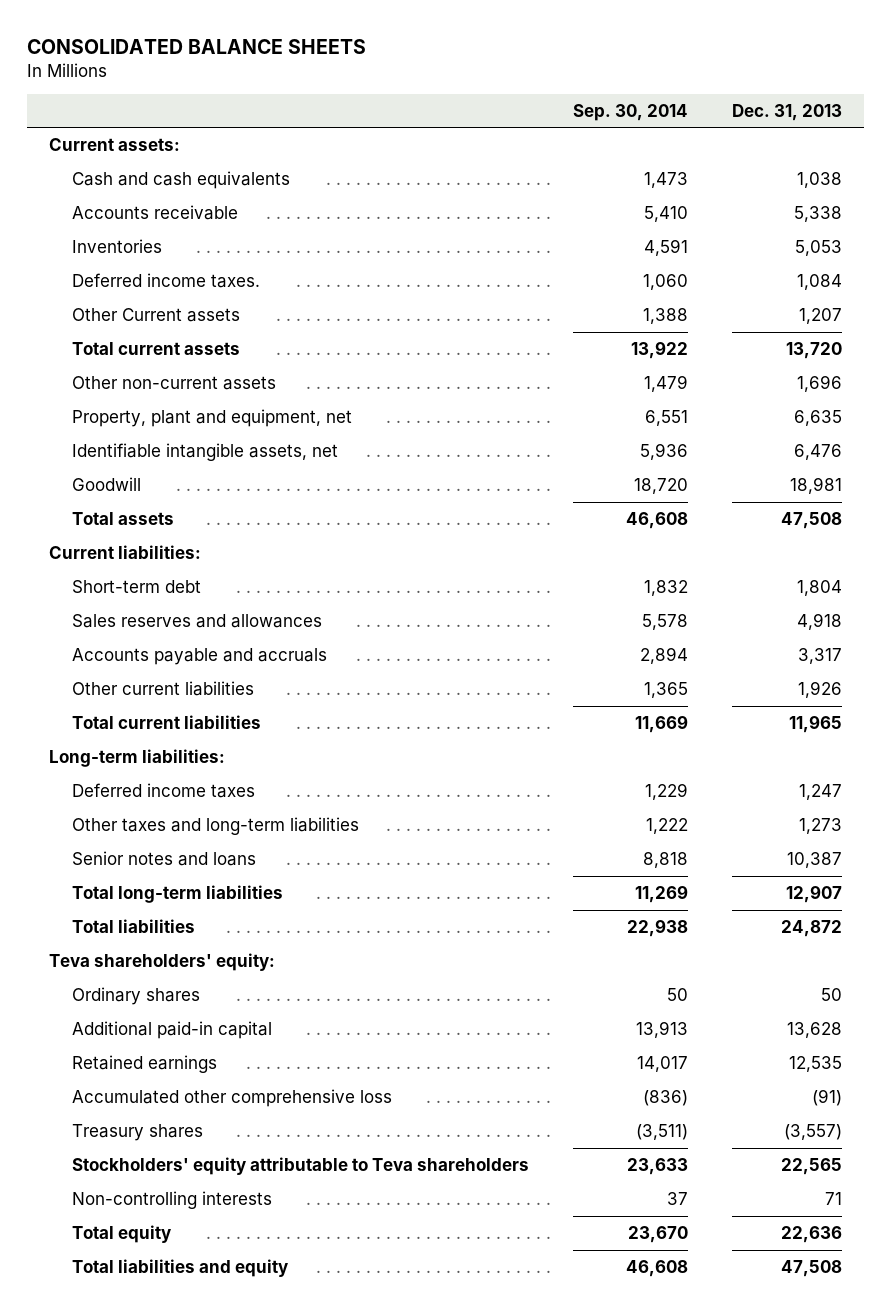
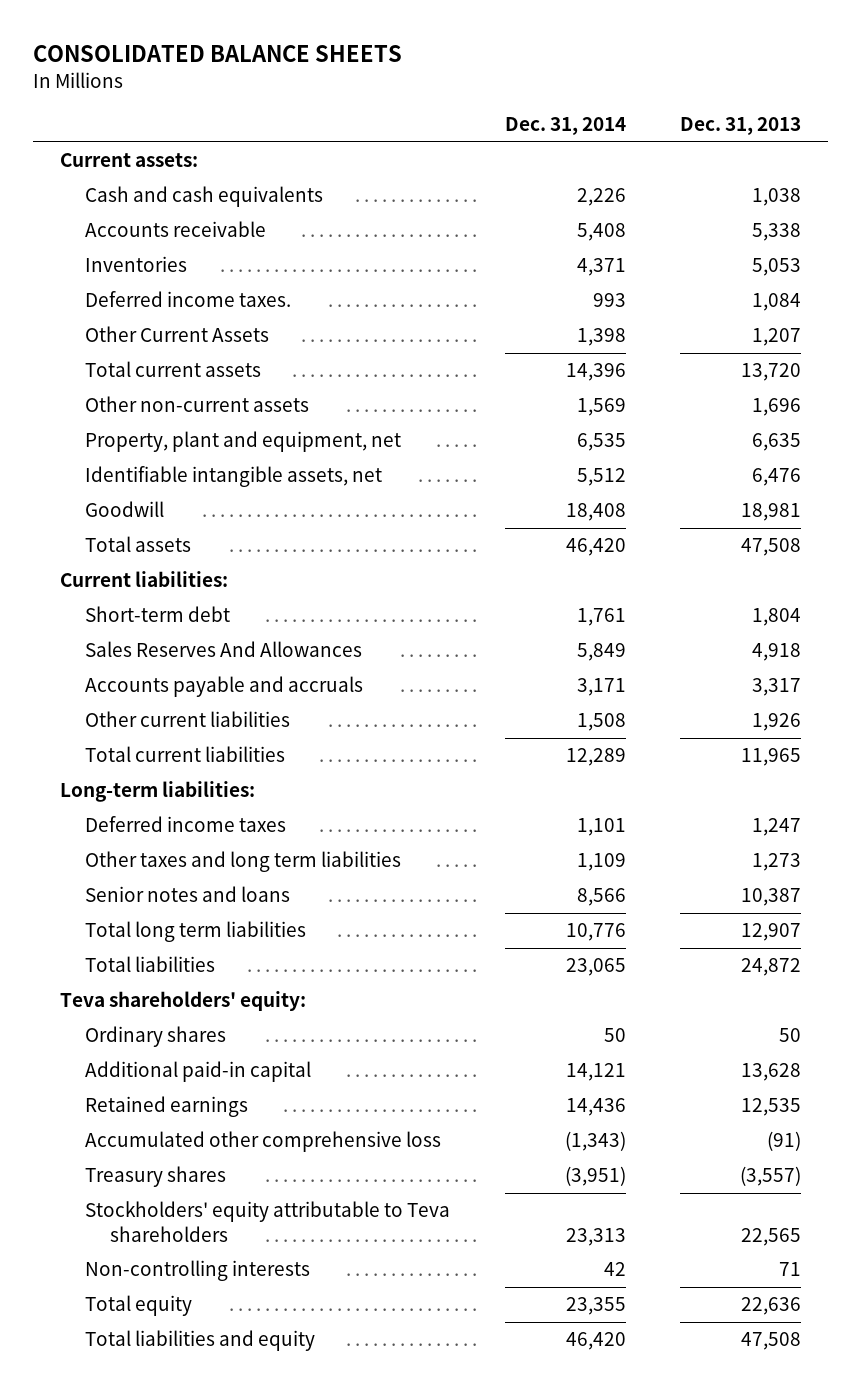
- | Sep. 30, 2014 | Dec. 31, 2013
+ | Dec. 31, 2014 | Dec. 31, 2013
- Other Current assets | 1,388 | 1,207
+ Other Current Assets | 1,398 | 1,207
- Sales reserves and allowances | 5,578 | 4,918
+ Sales Reserves And Allowances | 5,849 | 4,918
- Other taxes and long-term liabilities | 1,222 | 1,273
+ Other taxes and long term liabilities | 1,109 | 1,273
- Total long-term liabilities | 11,269 | 12,907
+ Total long term liabilities | 10,776 | 12,907

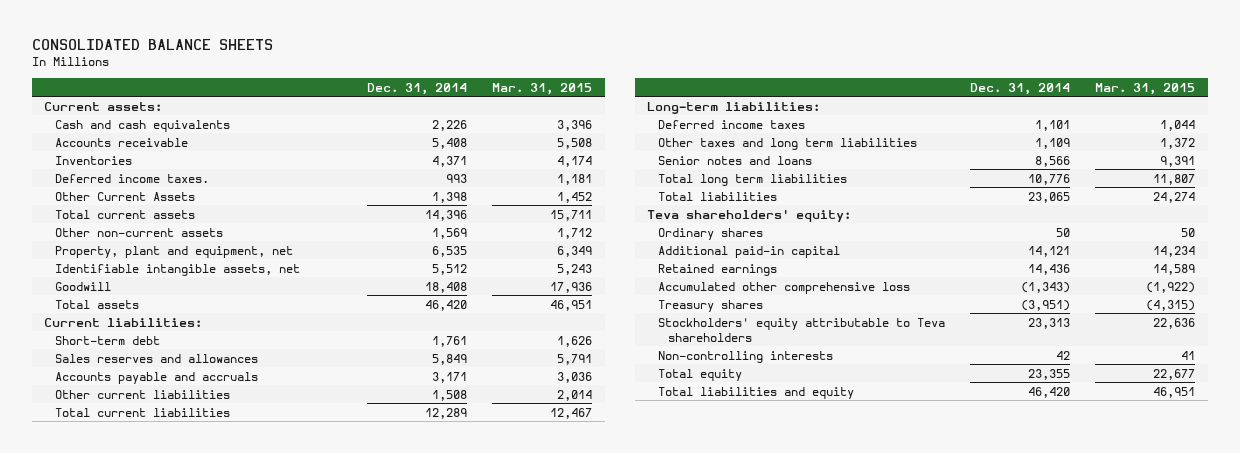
- | Dec. 31, 2014 | Dec. 31, 2013
+ | Dec. 31, 2014 | Mar. 31, 2015
- Sales Reserves And Allowances | 5,849 | 4,918
+ Sales reserves and allowances | 5,849 | 5,791

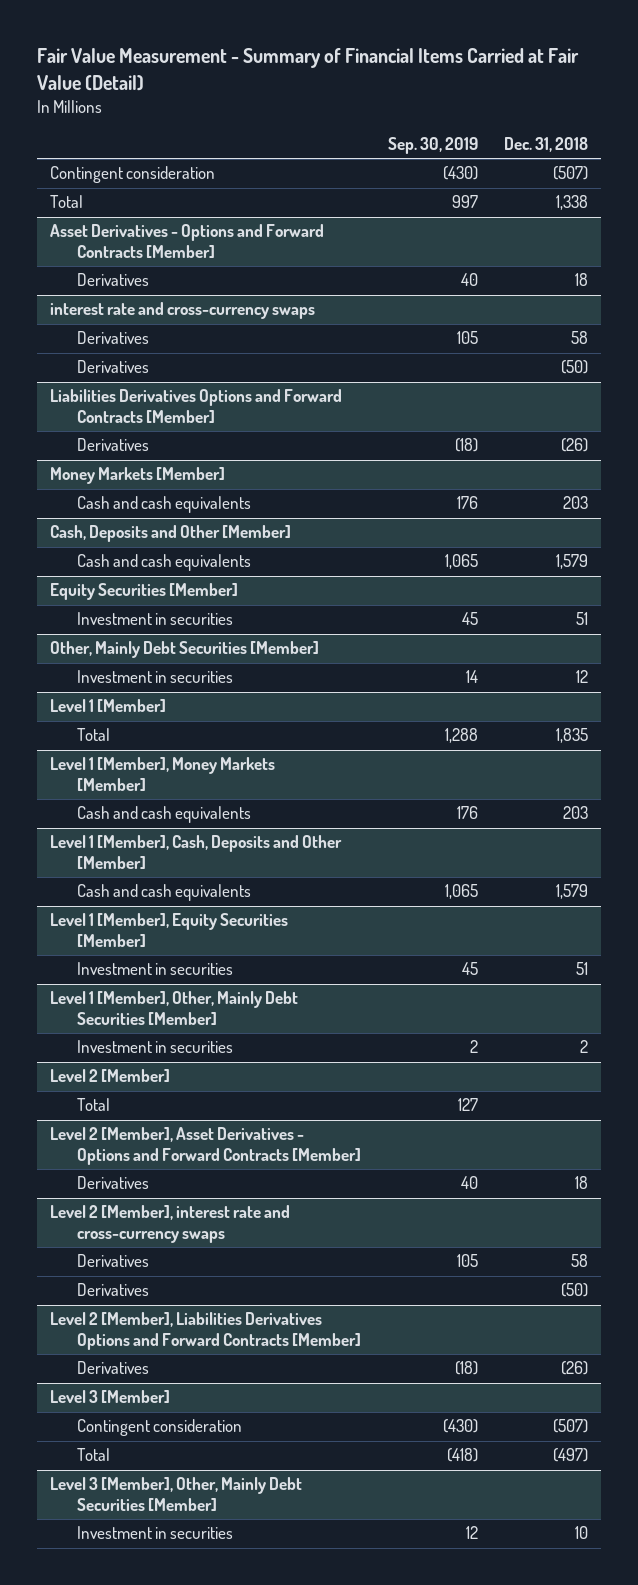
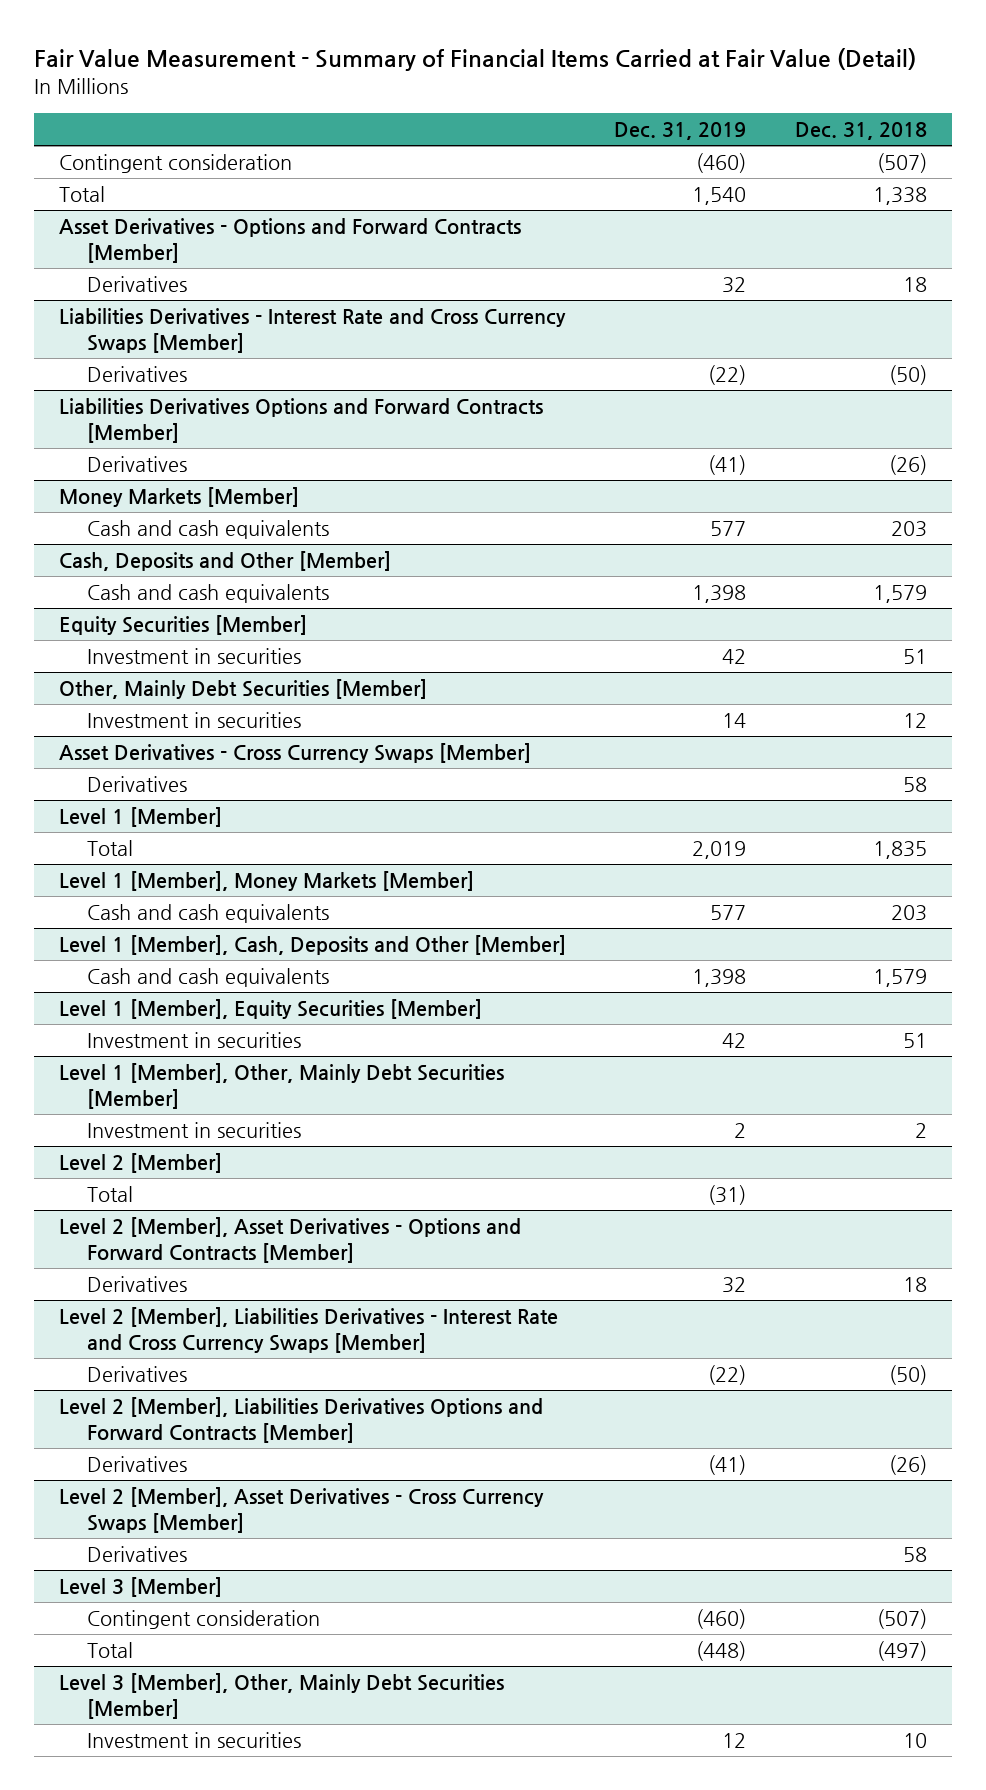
- | Sep. 30, 2019 | Dec. 31, 2018
+ | Dec. 31, 2019 | Dec. 31, 2018
- interest rate and cross-currency swaps
- Derivatives | 105 | 58
+ Liabilities Derivatives - Interest Rate and Cross Currency Swaps [Member]
+ Asset Derivatives - Cross Currency Swaps [Member]
+ Derivatives | | 58
- Level 2 [Member], interest rate and cross-currency swaps
- Derivatives | 105 | 58
+ Level 2 [Member], Liabilities Derivatives - Interest Rate and Cross Currency Swaps [Member]
+ Level 2 [Member], Asset Derivatives - Cross Currency Swaps [Member]
+ Derivatives | | 58

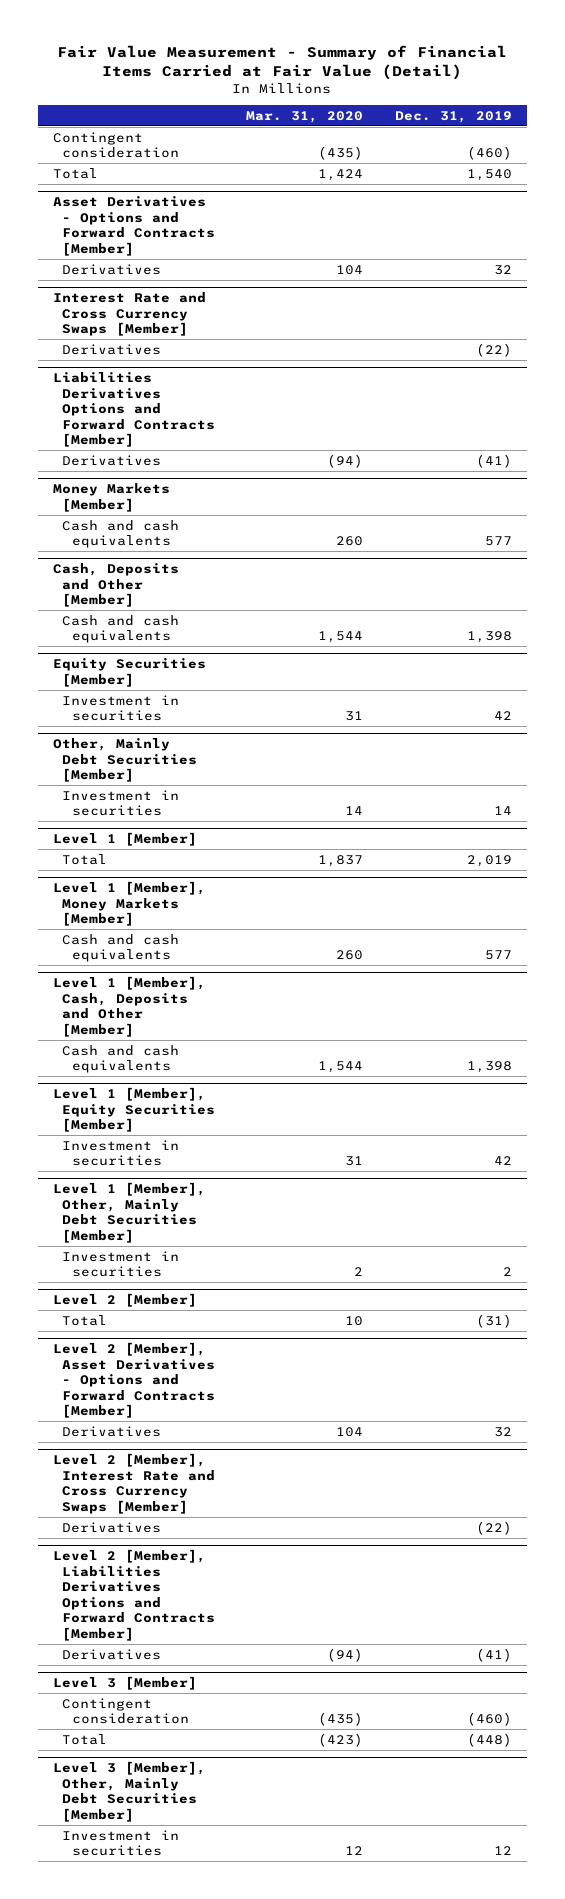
- | Dec. 31, 2019 | Dec. 31, 2018
+ | Mar. 31, 2020 | Dec. 31, 2019
- Liabilities Derivatives - Interest Rate and Cross Currency Swaps [Member]
+ Interest Rate and Cross Currency Swaps [Member]
- Asset Derivatives - Cross Currency Swaps [Member]
- Derivatives | | 58
- Level 2 [Member], Liabilities Derivatives - Interest Rate and Cross Currency Swaps [Member]
+ Level 2 [Member], Interest Rate and Cross Currency Swaps [Member]
- Level 2 [Member], Asset Derivatives - Cross Currency Swaps [Member]
- Derivatives | | 58

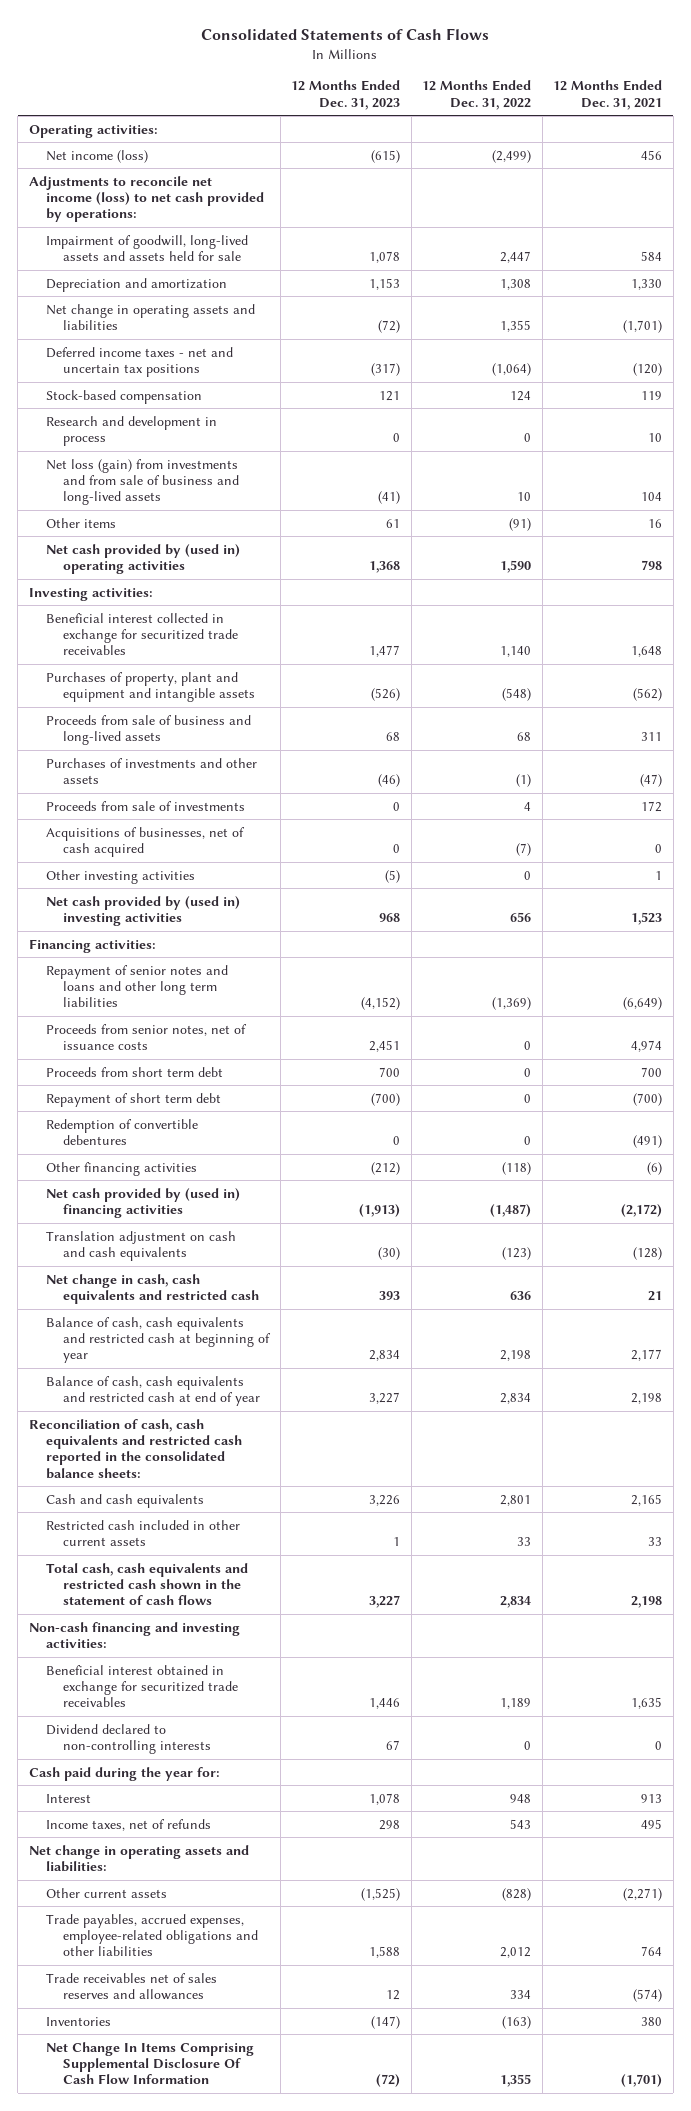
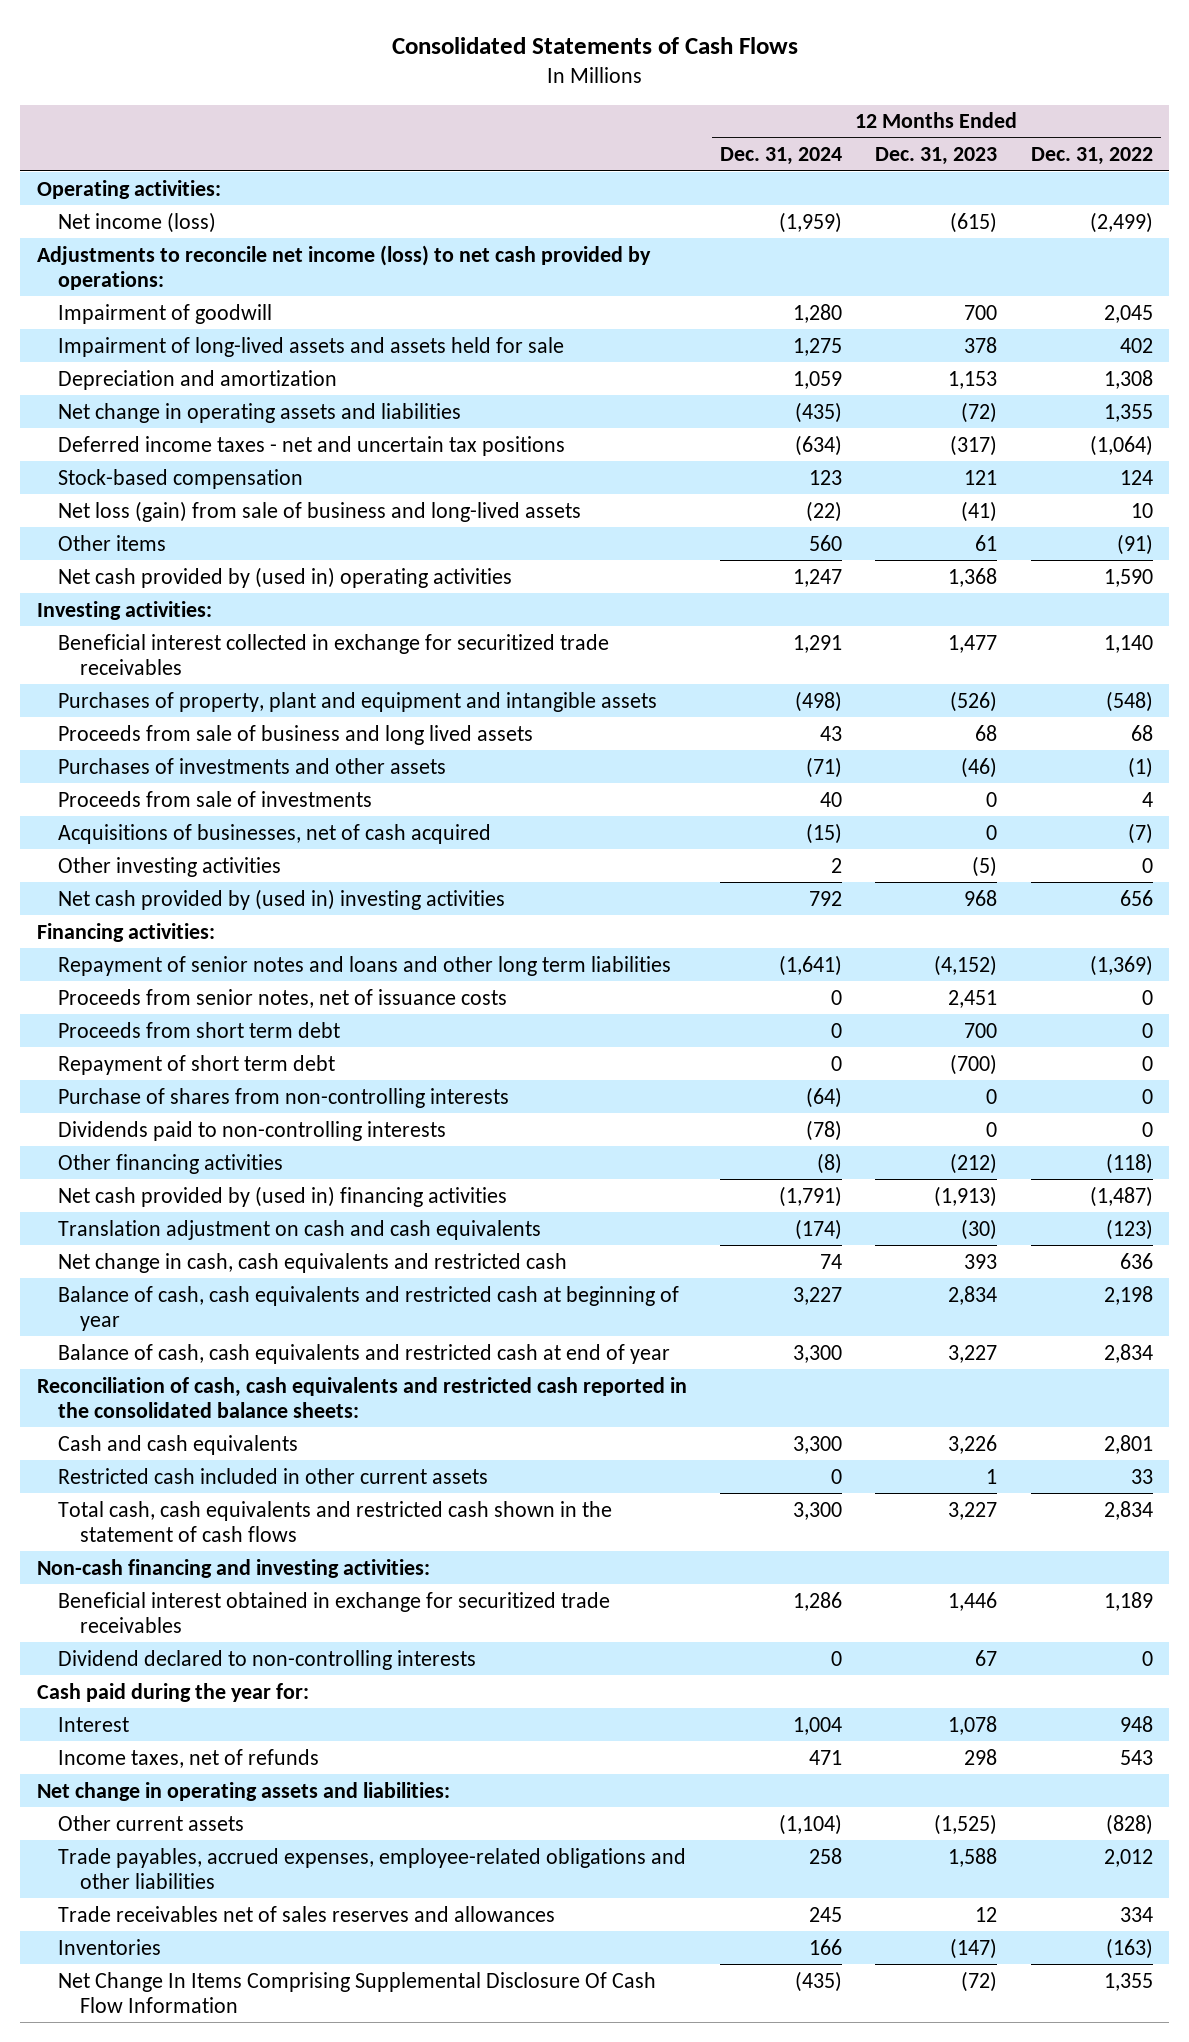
- | 12 Months Ended Dec. 31, 2023 | 12 Months Ended Dec. 31, 2022 | 12 Months Ended Dec. 31, 2021
+ | 12 Months Ended Dec. 31, 2024 | 12 Months Ended Dec. 31, 2023 | 12 Months Ended Dec. 31, 2022
- Impairment of goodwill, long-lived assets and assets held for sale | 1,078 | 2,447 | 584
+ Impairment of goodwill | 1,280 | 700 | 2,045
+ Impairment of long-lived assets and assets held for sale | 1,275 | 378 | 402
- Research and development in process | 0 | 0 | 10
- Net loss (gain) from investments and from sale of business and long-lived assets | (41) | 10 | 104
+ Net loss (gain) from sale of business and long-lived assets | (22) | (41) | 10
- Proceeds from sale of business and long-lived assets | 68 | 68 | 311
+ Proceeds from sale of business and long lived assets | 43 | 68 | 68
- Redemption of convertible debentures | 0 | 0 | (491)
+ Purchase of shares from non-controlling interests | (64) | 0 | 0
+ Dividends paid to non-controlling interests | (78) | 0 | 0

